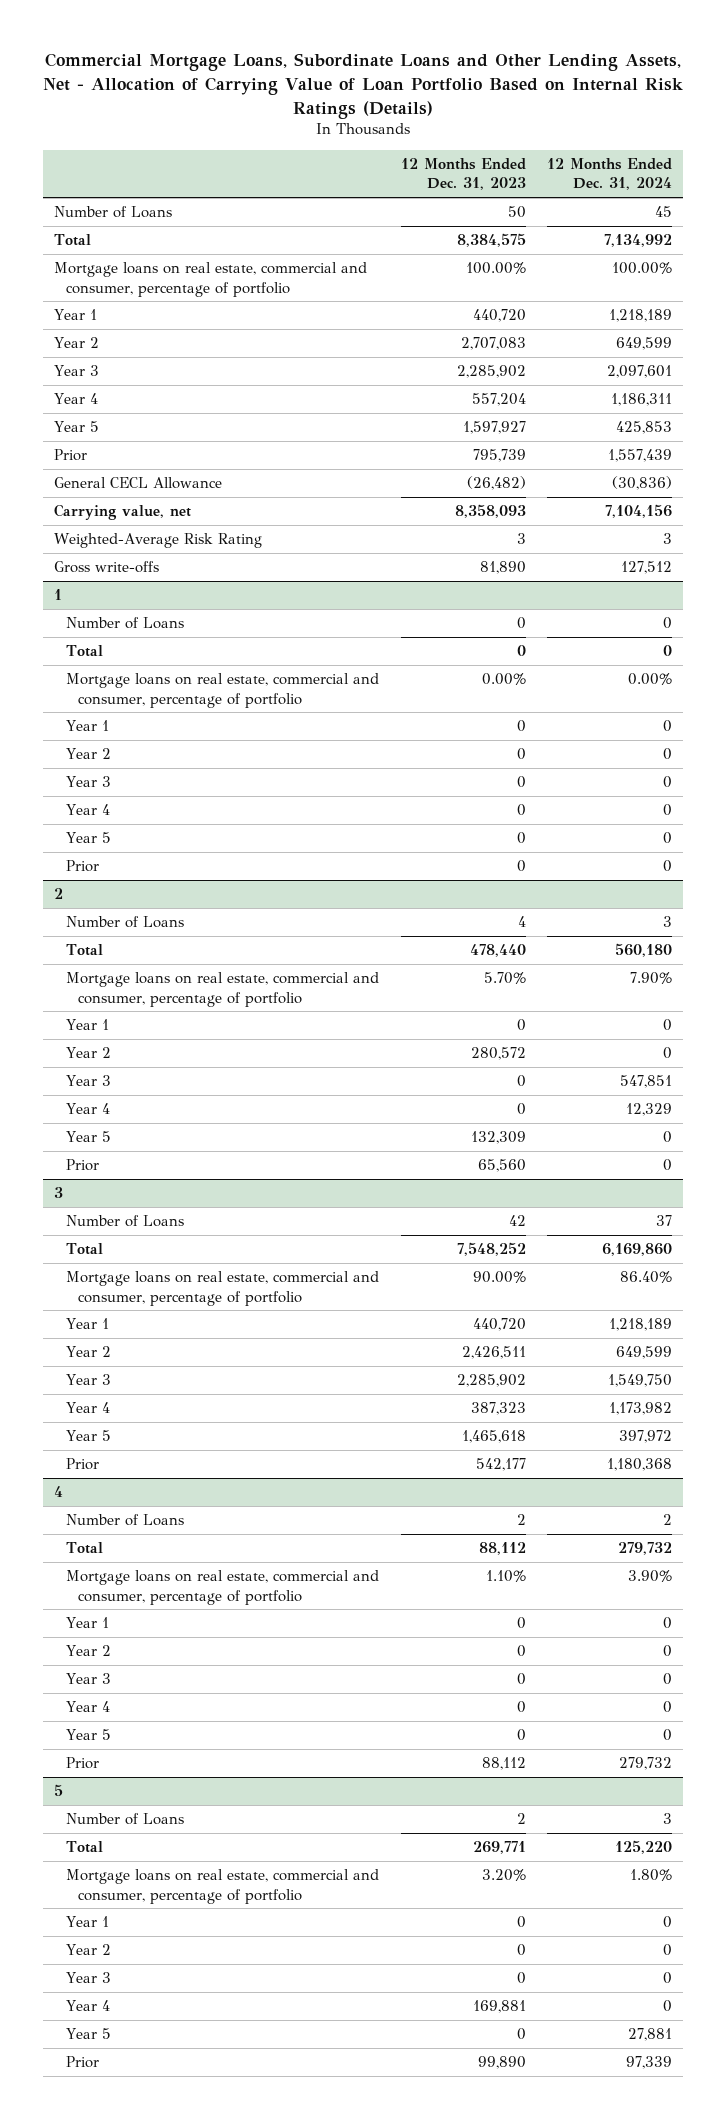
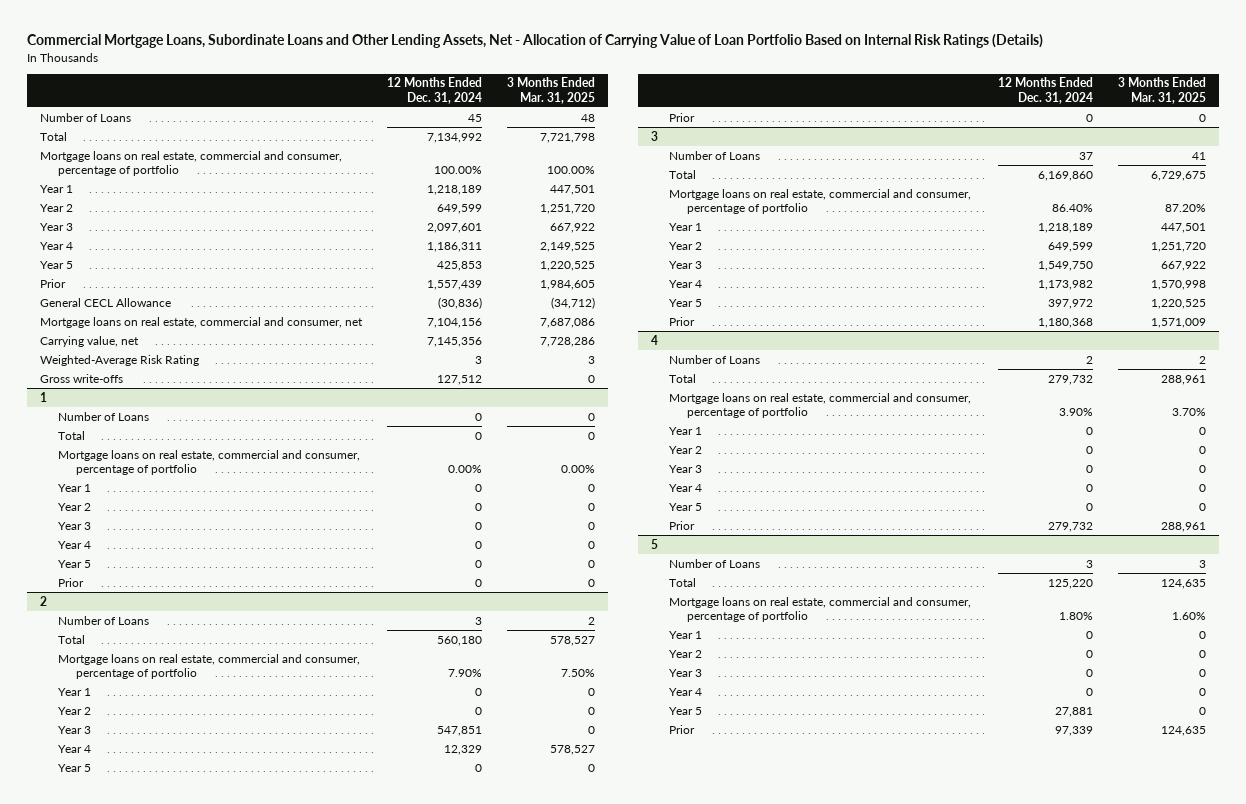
- | 12 Months Ended Dec. 31, 2023 | 12 Months Ended Dec. 31, 2024
+ | 12 Months Ended Dec. 31, 2024 | 3 Months Ended Mar. 31, 2025
- Carrying value, net | 8,358,093 | 7,104,156
+ Mortgage loans on real estate, commercial and consumer, net | 7,104,156 | 7,687,086
+ Carrying value, net | 7,145,356 | 7,728,286

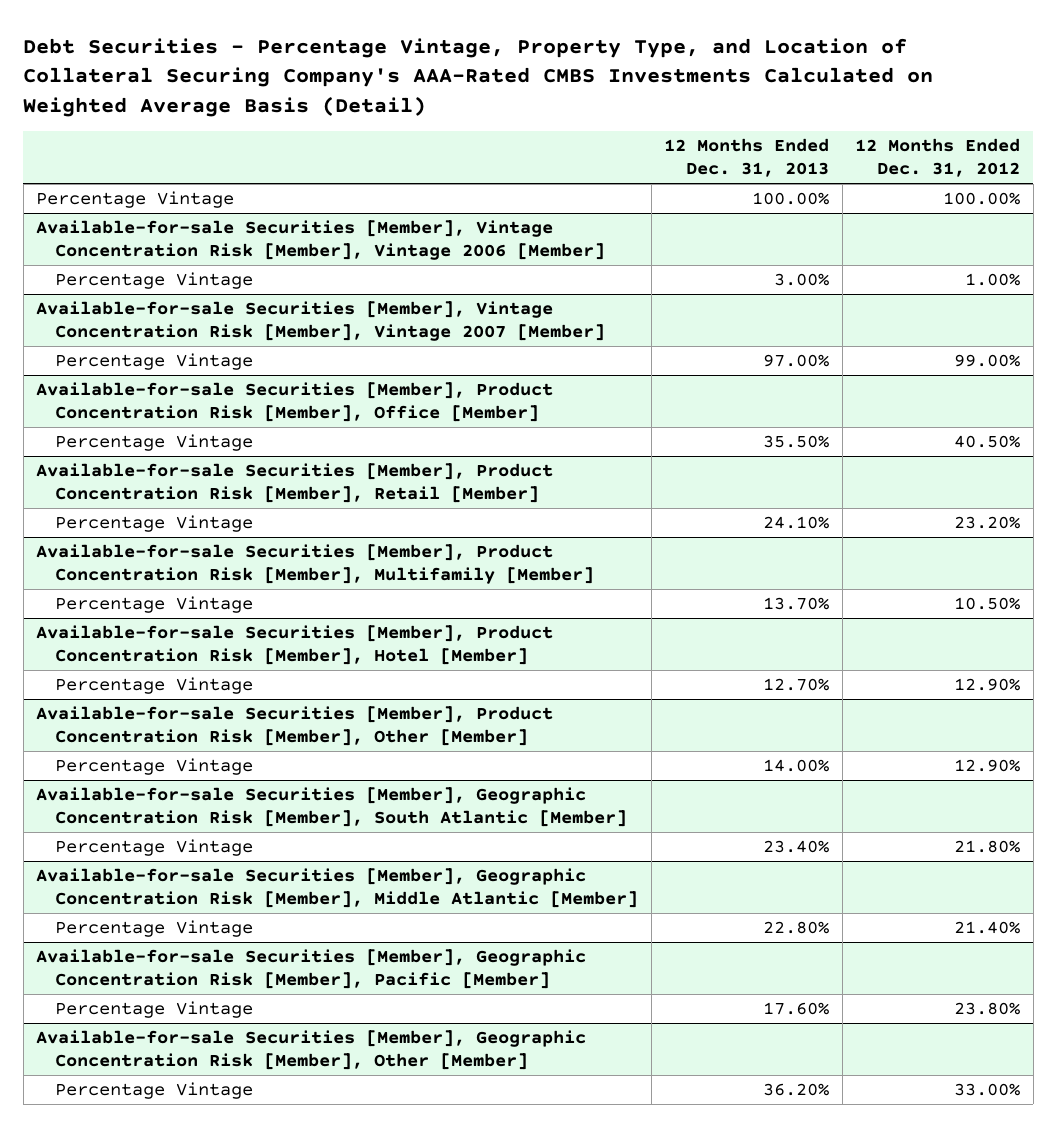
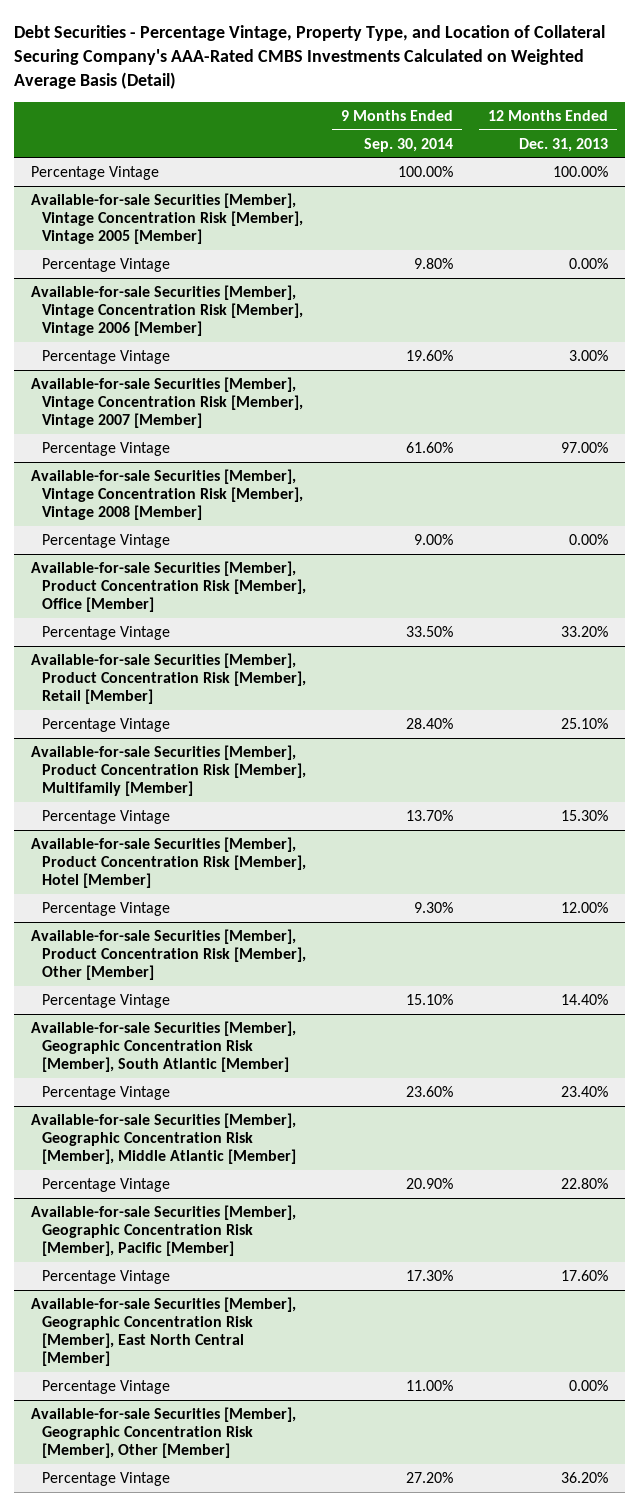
- | 12 Months Ended Dec. 31, 2013 | 12 Months Ended Dec. 31, 2012
+ | 9 Months Ended Sep. 30, 2014 | 12 Months Ended Dec. 31, 2013
+ Available-for-sale Securities [Member], Vintage Concentration Risk [Member], Vintage 2005 [Member]
+ Percentage Vintage | 9.80% | 0.00%
+ Available-for-sale Securities [Member], Vintage Concentration Risk [Member], Vintage 2008 [Member]
+ Percentage Vintage | 9.00% | 0.00%
@ Available-for-sale Securities [Member], Product Concentration Risk [Member], Office [Member]
- Percentage Vintage | 35.50% | 40.50%
+ Percentage Vintage | 33.50% | 33.20%
@ Available-for-sale Securities [Member], Product Concentration Risk [Member], Retail [Member]
- Percentage Vintage | 24.10% | 23.20%
+ Percentage Vintage | 28.40% | 25.10%
@ Available-for-sale Securities [Member], Product Concentration Risk [Member], Multifamily [Member]
- Percentage Vintage | 13.70% | 10.50%
+ Percentage Vintage | 13.70% | 15.30%
@ Available-for-sale Securities [Member], Product Concentration Risk [Member], Hotel [Member]
- Percentage Vintage | 12.70% | 12.90%
+ Percentage Vintage | 9.30% | 12.00%
@ Available-for-sale Securities [Member], Product Concentration Risk [Member], Other [Member]
- Percentage Vintage | 14.00% | 12.90%
+ Percentage Vintage | 15.10% | 14.40%
+ Available-for-sale Securities [Member], Geographic Concentration Risk [Member], East North Central [Member]
+ Percentage Vintage | 11.00% | 0.00%

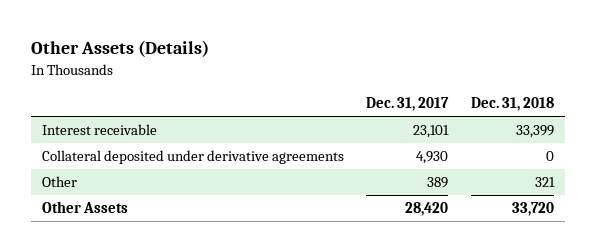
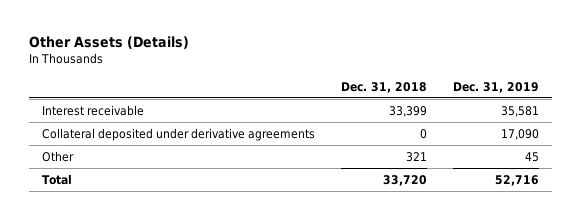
- | Dec. 31, 2017 | Dec. 31, 2018
+ | Dec. 31, 2018 | Dec. 31, 2019
- Other Assets | 28,420 | 33,720
+ Total | 33,720 | 52,716

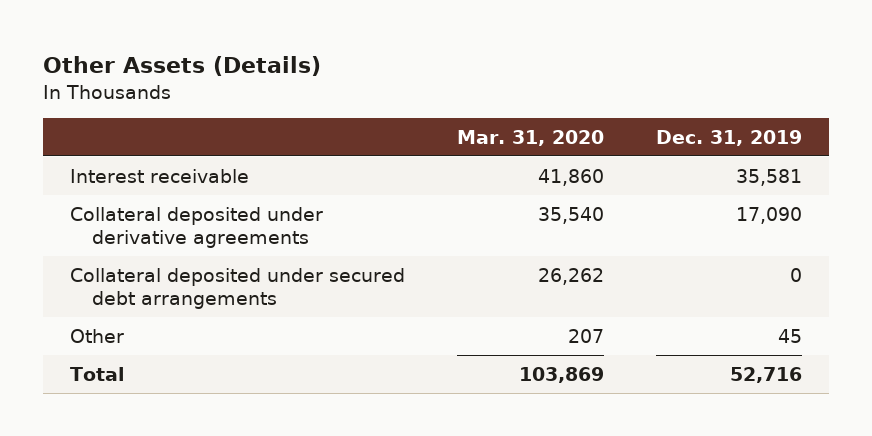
- | Dec. 31, 2018 | Dec. 31, 2019
+ | Mar. 31, 2020 | Dec. 31, 2019
+ Collateral deposited under secured debt arrangements | 26,262 | 0

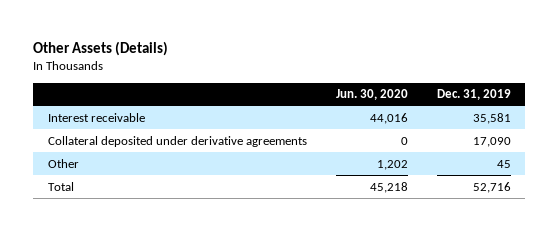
- | Mar. 31, 2020 | Dec. 31, 2019
+ | Jun. 30, 2020 | Dec. 31, 2019
- Collateral deposited under secured debt arrangements | 26,262 | 0

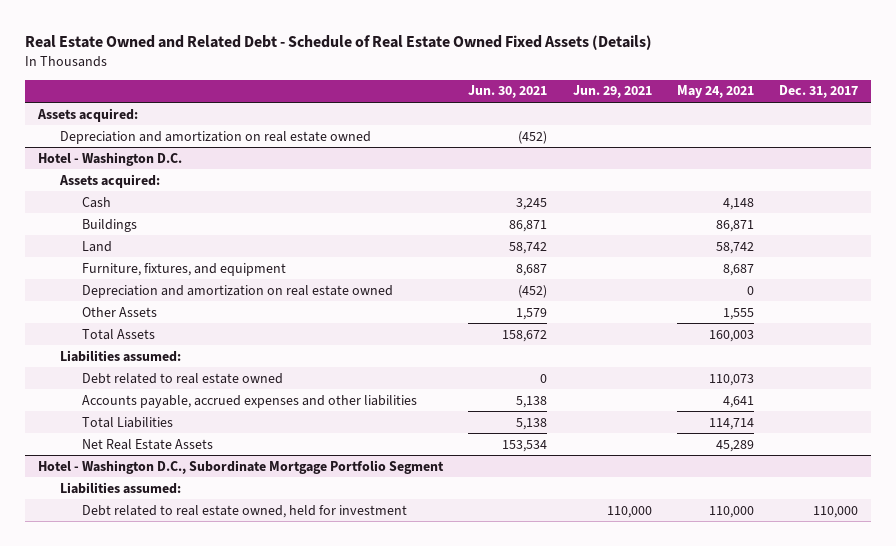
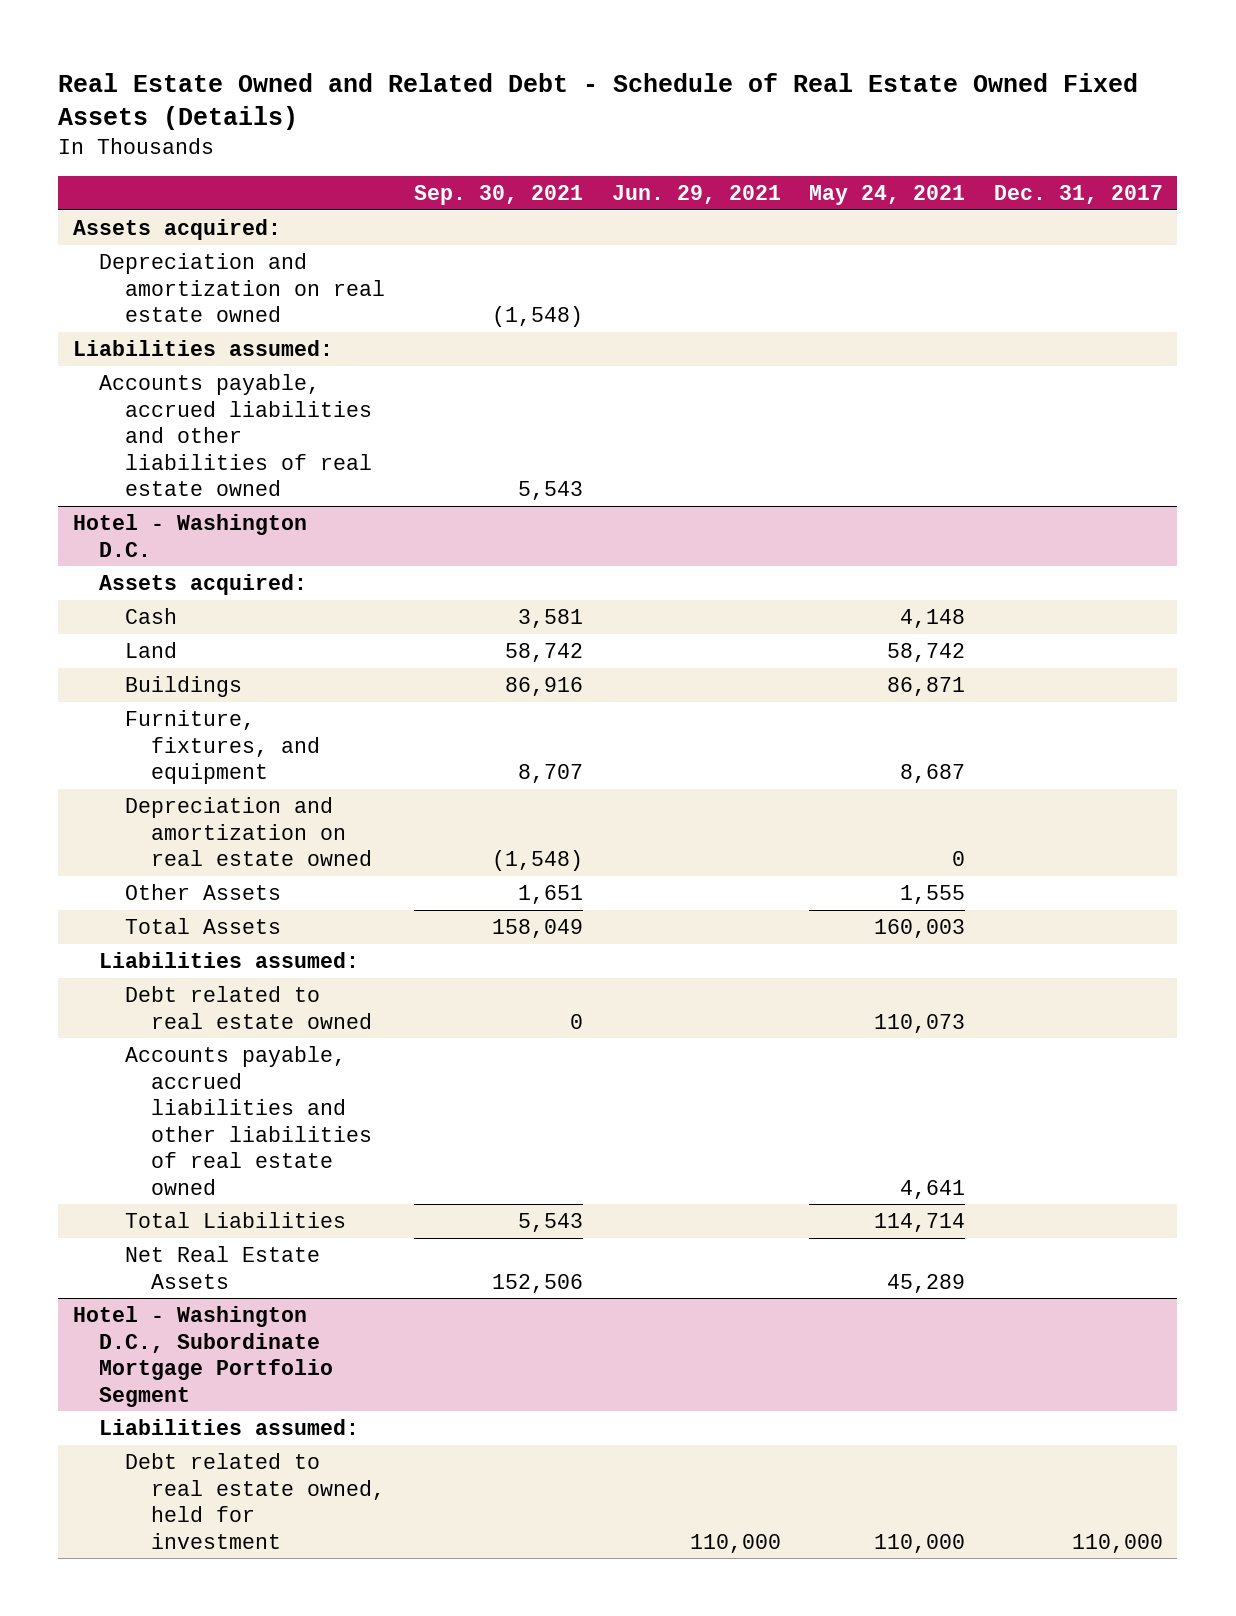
- | Jun. 30, 2021 | Jun. 29, 2021 | May 24, 2021 | Dec. 31, 2017
+ | Sep. 30, 2021 | Jun. 29, 2021 | May 24, 2021 | Dec. 31, 2017
+ Liabilities assumed:
+ Accounts payable, accrued liabilities and other liabilities of real estate owned | 5,543 | | |
@ Hotel - Washington D.C.
moved down: Buildings | 86,916 | | 86,871 |
- Accounts payable, accrued expenses and other liabilities | 5,138 | | 4,641 |
+ Accounts payable, accrued liabilities and other liabilities of real estate owned | | | 4,641 |

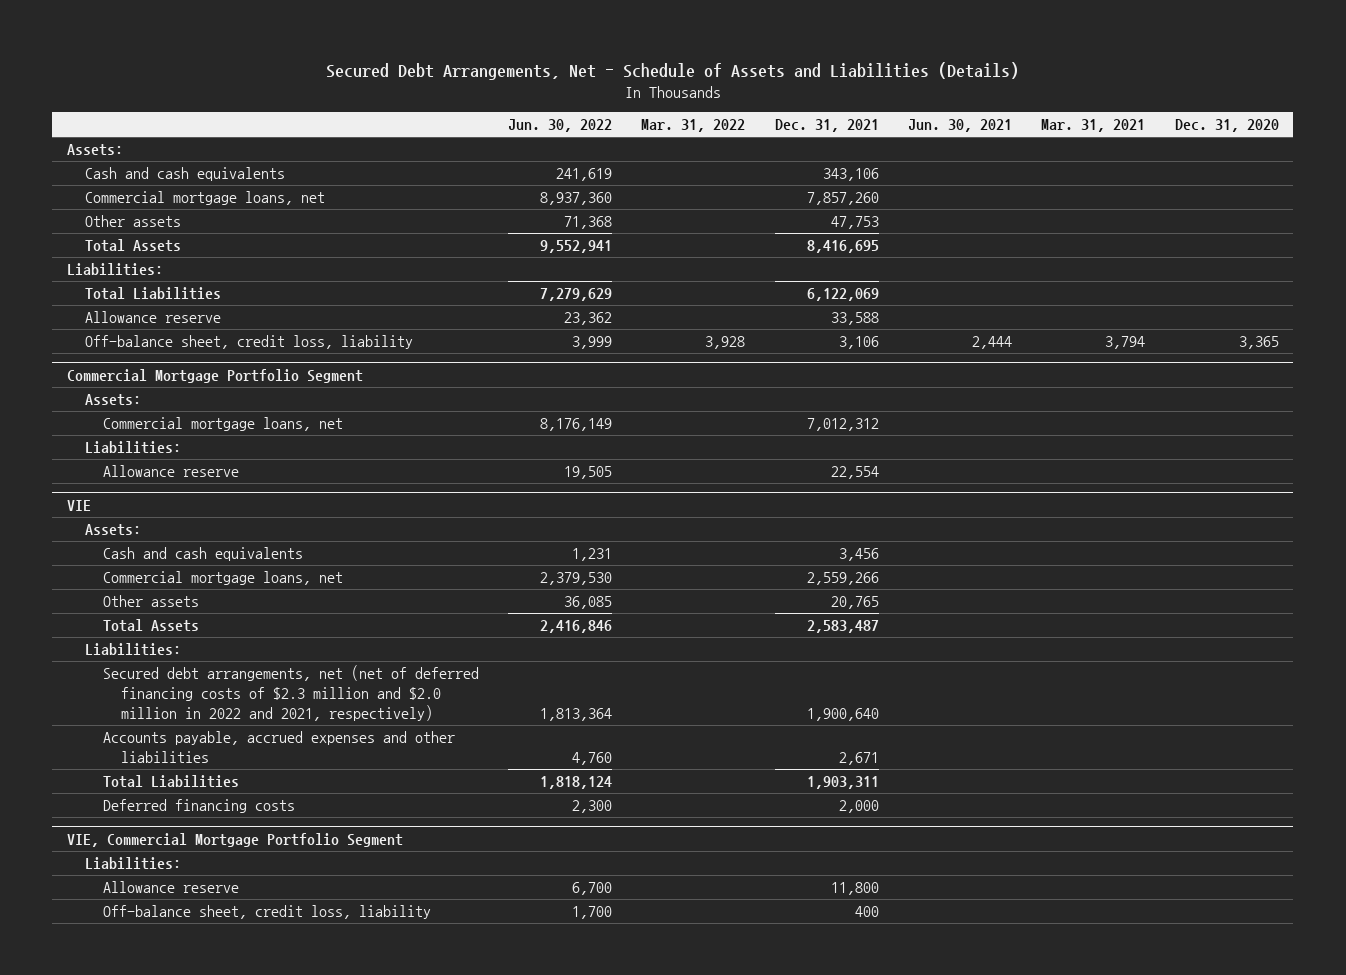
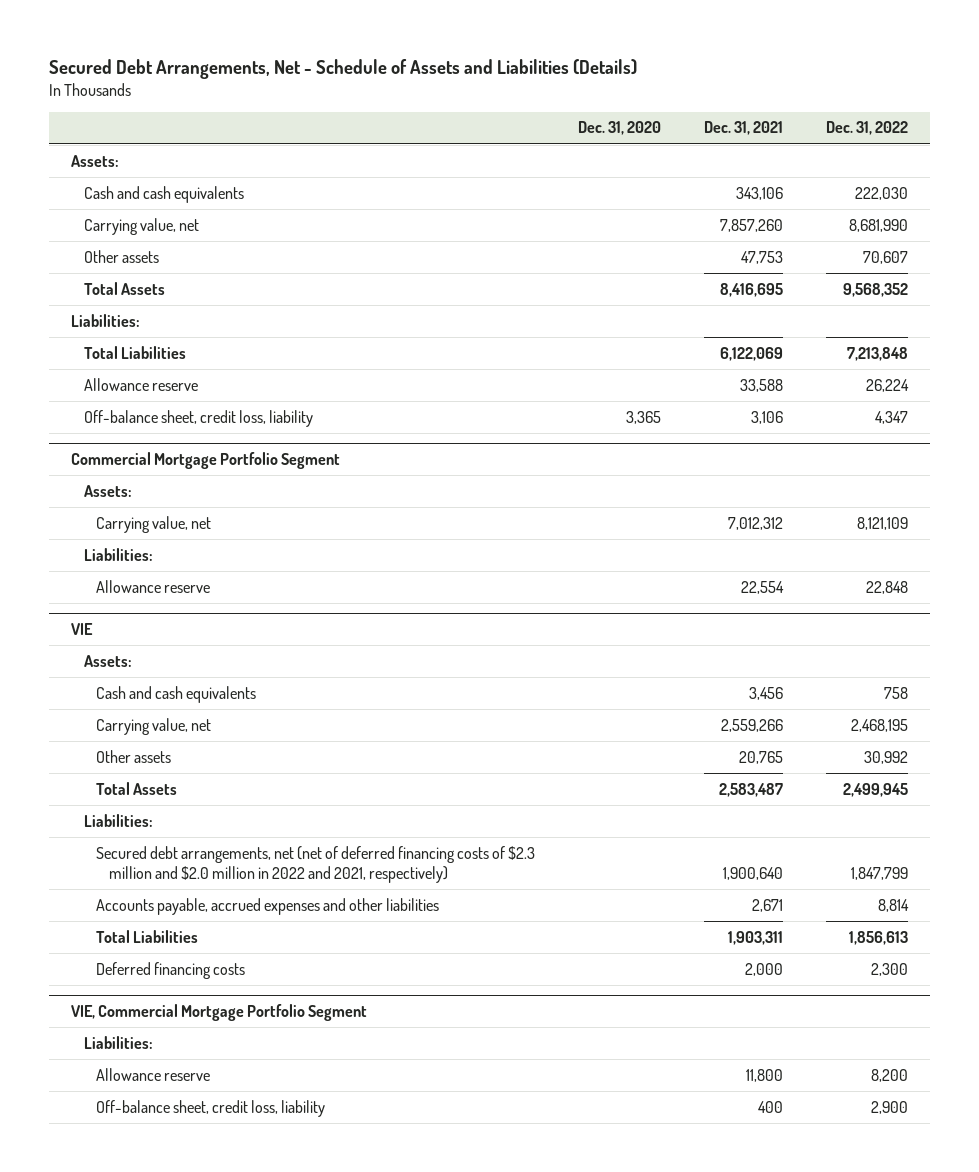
- | Jun. 30, 2022 | Mar. 31, 2022 | Dec. 31, 2021 | Jun. 30, 2021 | Mar. 31, 2021 | Dec. 31, 2020
+ | Dec. 31, 2020 | Dec. 31, 2021 | Dec. 31, 2022
- Commercial mortgage loans, net | 8,937,360 | | 7,857,260 | | |
+ Carrying value, net | | 7,857,260 | 8,681,990
@ Commercial Mortgage Portfolio Segment
- Commercial mortgage loans, net | 8,176,149 | | 7,012,312 | | |
+ Carrying value, net | | 7,012,312 | 8,121,109
@ VIE
- Commercial mortgage loans, net | 2,379,530 | | 2,559,266 | | |
+ Carrying value, net | | 2,559,266 | 2,468,195

